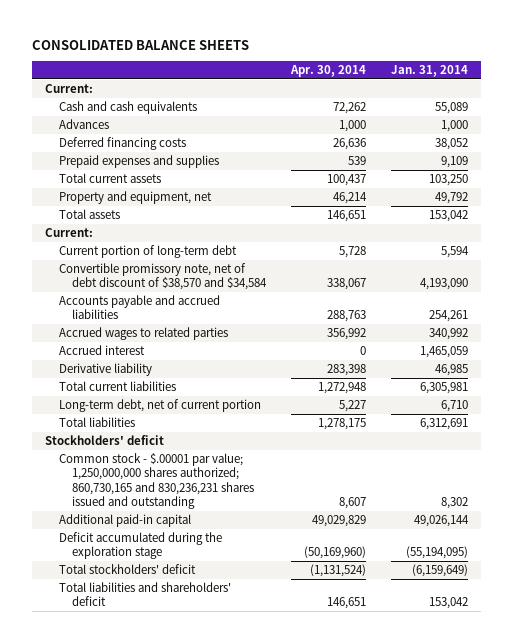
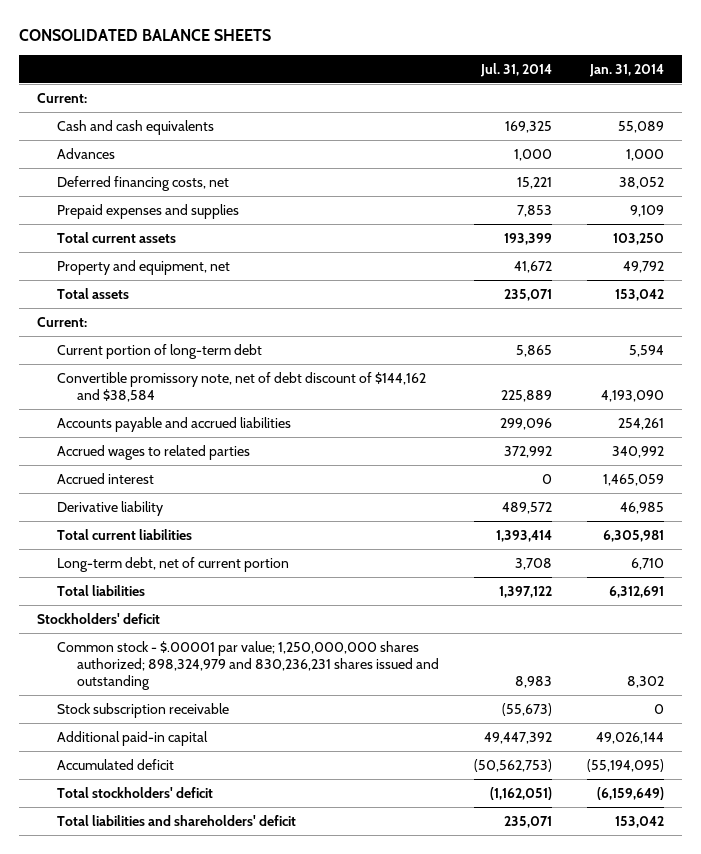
- | Apr. 30, 2014 | Jan. 31, 2014
+ | Jul. 31, 2014 | Jan. 31, 2014
- Deferred financing costs | 26,636 | 38,052
+ Deferred financing costs, net | 15,221 | 38,052
- Convertible promissory note, net of debt discount of $38,570 and $34,584 | 338,067 | 4,193,090
+ Convertible promissory note, net of debt discount of $144,162 and $38,584 | 225,889 | 4,193,090
- Common stock - $.00001 par value; 1,250,000,000 shares authorized; 860,730,165 and 830,236,231 shares issued and outstanding | 8,607 | 8,302
+ Common stock - $.00001 par value; 1,250,000,000 shares authorized; 898,324,979 and 830,236,231 shares issued and outstanding | 8,983 | 8,302
+ Stock subscription receivable | (55,673) | 0
- Deficit accumulated during the exploration stage | (50,169,960) | (55,194,095)
+ Accumulated deficit | (50,562,753) | (55,194,095)

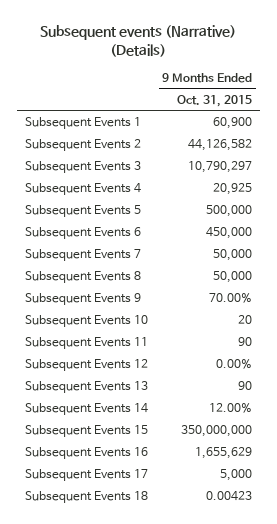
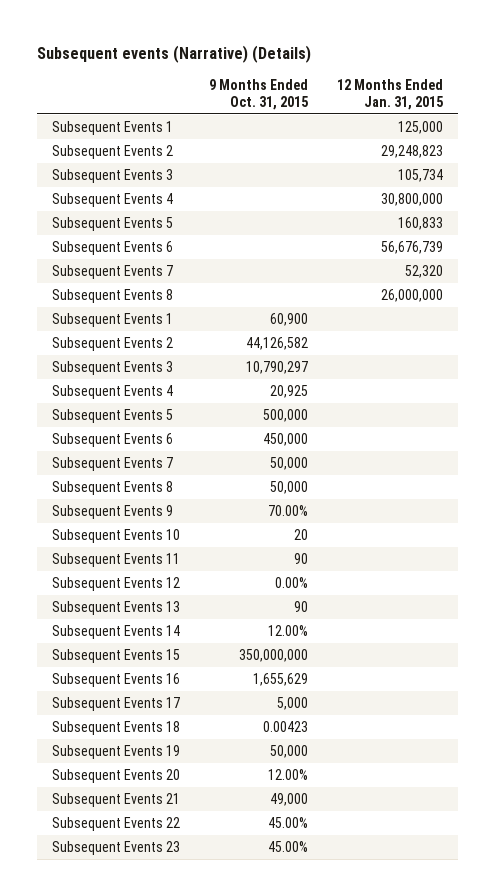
- | 9 Months Ended Oct. 31, 2015
+ | 9 Months Ended Oct. 31, 2015 | 12 Months Ended Jan. 31, 2015
+ Subsequent Events 1 | | 125,000
+ Subsequent Events 2 | | 29,248,823
+ Subsequent Events 3 | | 105,734
+ Subsequent Events 4 | | 30,800,000
+ Subsequent Events 5 | | 160,833
+ Subsequent Events 6 | | 56,676,739
+ Subsequent Events 7 | | 52,320
+ Subsequent Events 8 | | 26,000,000
+ Subsequent Events 19 | 50,000 |
+ Subsequent Events 20 | 12.00% |
+ Subsequent Events 21 | 49,000 |
+ Subsequent Events 22 | 45.00% |
+ Subsequent Events 23 | 45.00% |

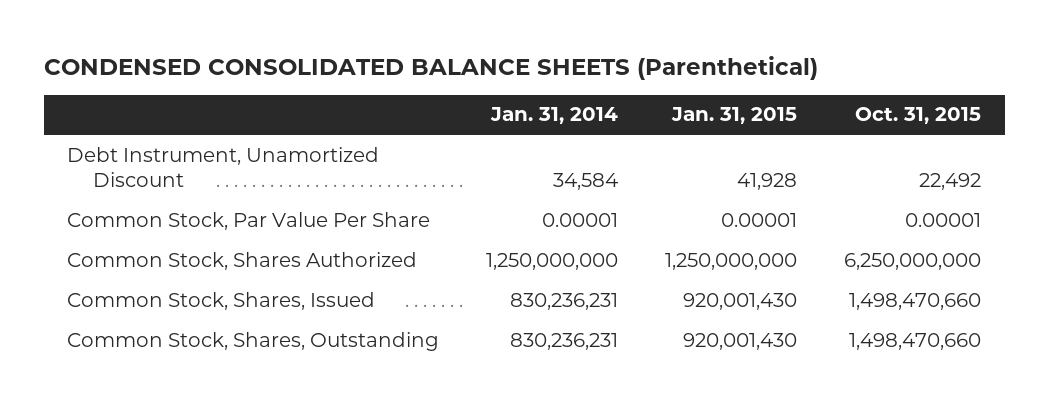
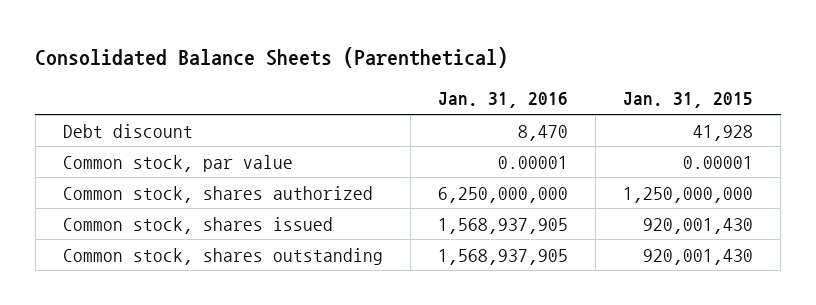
- CONDENSED CONSOLIDATED BALANCE SHEETS (Parenthetical)
+ Consolidated Balance Sheets (Parenthetical)
- | Jan. 31, 2014 | Jan. 31, 2015 | Oct. 31, 2015
+ | Jan. 31, 2016 | Jan. 31, 2015
- Debt Instrument, Unamortized Discount | 34,584 | 41,928 | 22,492
- Common Stock, Par Value Per Share | 0.00001 | 0.00001 | 0.00001
- Common Stock, Shares Authorized | 1,250,000,000 | 1,250,000,000 | 6,250,000,000
- Common Stock, Shares, Issued | 830,236,231 | 920,001,430 | 1,498,470,660
- Common Stock, Shares, Outstanding | 830,236,231 | 920,001,430 | 1,498,470,660
+ Debt discount | 8,470 | 41,928
+ Common stock, par value | 0.00001 | 0.00001
+ Common stock, shares authorized | 6,250,000,000 | 1,250,000,000
+ Common stock, shares issued | 1,568,937,905 | 920,001,430
+ Common stock, shares outstanding | 1,568,937,905 | 920,001,430

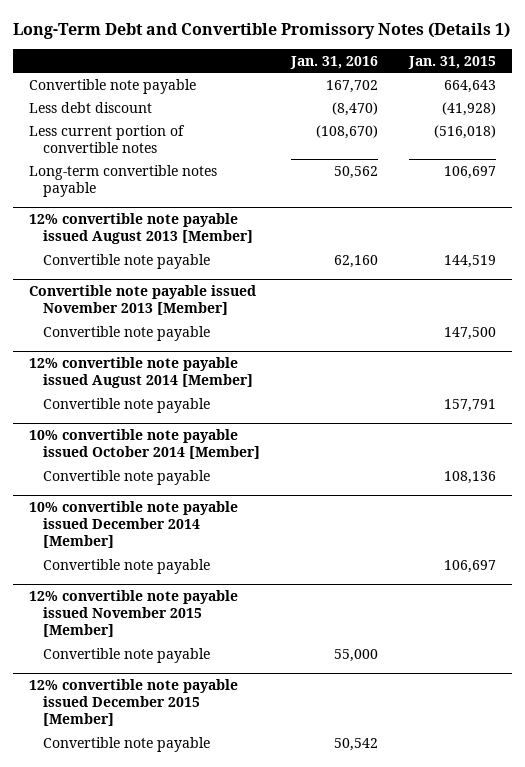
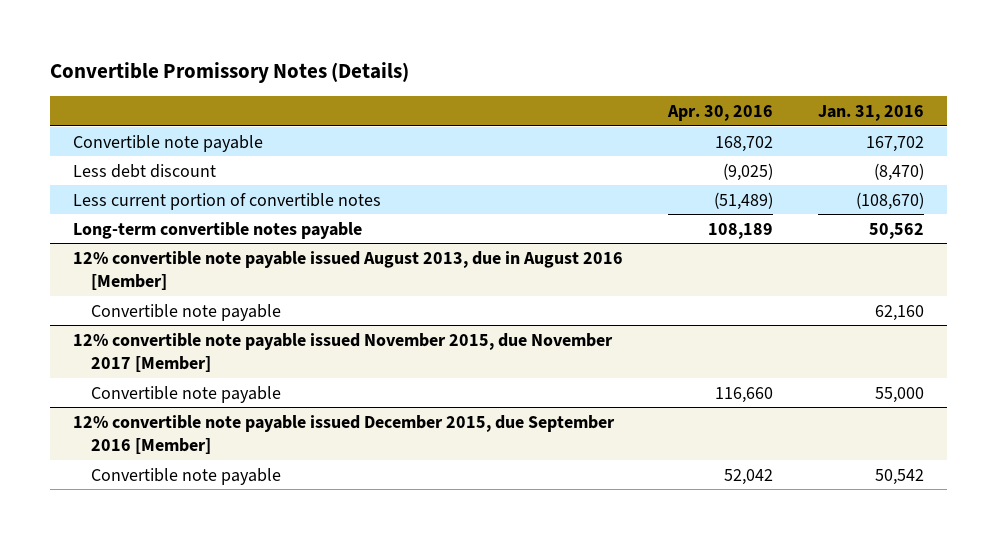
- Long-Term Debt and Convertible Promissory Notes (Details 1)
+ Convertible Promissory Notes (Details)
- | Jan. 31, 2016 | Jan. 31, 2015
+ | Apr. 30, 2016 | Jan. 31, 2016
- 12% convertible note payable issued August 2013 [Member]
+ 12% convertible note payable issued August 2013, due in August 2016 [Member]
- Convertible note payable issued November 2013 [Member]
- Convertible note payable | | 147,500
- 12% convertible note payable issued August 2014 [Member]
- Convertible note payable | | 157,791
- 10% convertible note payable issued October 2014 [Member]
- Convertible note payable | | 108,136
- 10% convertible note payable issued December 2014 [Member]
- Convertible note payable | | 106,697
- 12% convertible note payable issued November 2015 [Member]
+ 12% convertible note payable issued November 2015, due November 2017 [Member]
- 12% convertible note payable issued December 2015 [Member]
+ 12% convertible note payable issued December 2015, due September 2016 [Member]

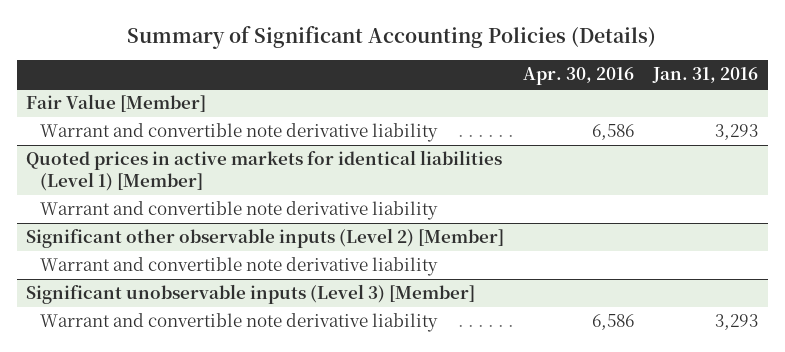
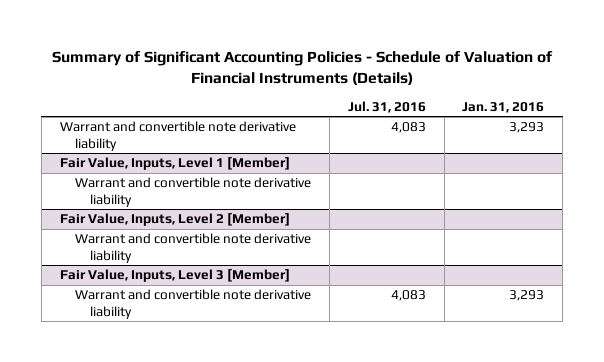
- Summary of Significant Accounting Policies (Details)
+ Summary of Significant Accounting Policies - Schedule of Valuation of Financial Instruments (Details)
- | Apr. 30, 2016 | Jan. 31, 2016
+ | Jul. 31, 2016 | Jan. 31, 2016
- Fair Value [Member]
- Quoted prices in active markets for identical liabilities (Level 1) [Member]
+ Fair Value, Inputs, Level 1 [Member]
- Significant other observable inputs (Level 2) [Member]
+ Fair Value, Inputs, Level 2 [Member]
- Significant unobservable inputs (Level 3) [Member]
+ Fair Value, Inputs, Level 3 [Member]

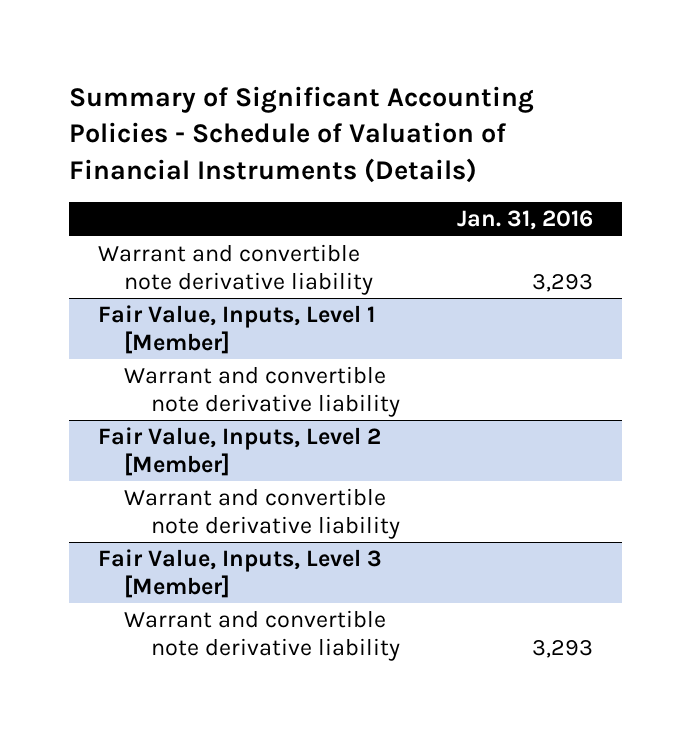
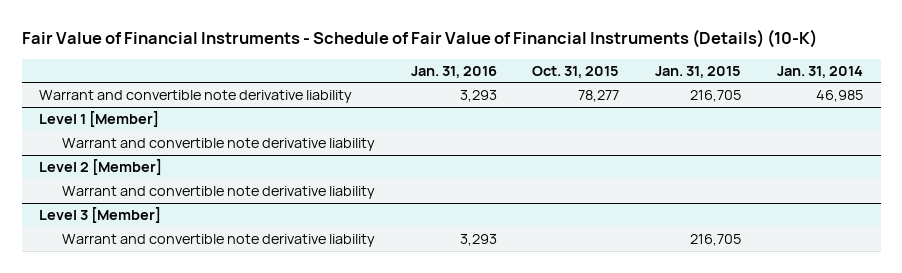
- Summary of Significant Accounting Policies - Schedule of Valuation of Financial Instruments (Details)
+ Fair Value of Financial Instruments - Schedule of Fair Value of Financial Instruments (Details) (10-K)
- | Jan. 31, 2016
+ | Jan. 31, 2016 | Oct. 31, 2015 | Jan. 31, 2015 | Jan. 31, 2014
- Fair Value, Inputs, Level 1 [Member]
+ Level 1 [Member]
- Fair Value, Inputs, Level 2 [Member]
+ Level 2 [Member]
- Fair Value, Inputs, Level 3 [Member]
+ Level 3 [Member]

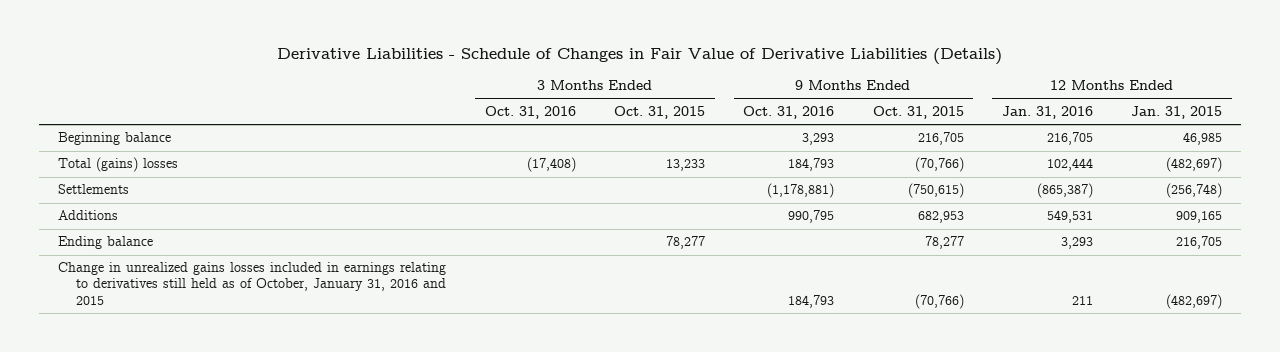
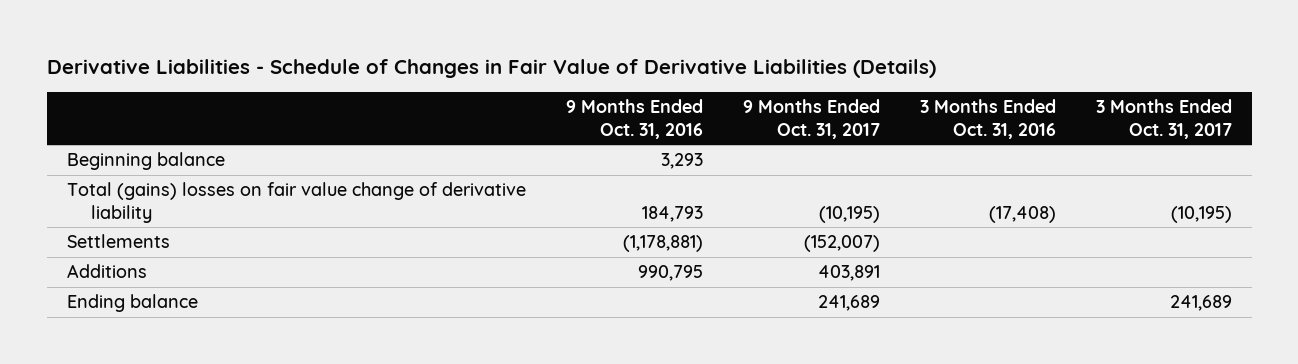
- | 3 Months Ended Oct. 31, 2016 | 3 Months Ended Oct. 31, 2015 | 9 Months Ended Oct. 31, 2016 | 9 Months Ended Oct. 31, 2015 | 12 Months Ended Jan. 31, 2016 | 12 Months Ended Jan. 31, 2015
+ | 9 Months Ended Oct. 31, 2016 | 9 Months Ended Oct. 31, 2017 | 3 Months Ended Oct. 31, 2016 | 3 Months Ended Oct. 31, 2017
- Total (gains) losses | (17,408) | 13,233 | 184,793 | (70,766) | 102,444 | (482,697)
+ Total (gains) losses on fair value change of derivative liability | 184,793 | (10,195) | (17,408) | (10,195)
- Change in unrealized gains losses included in earnings relating to derivatives still held as of October, January 31, 2016 and 2015 | | | 184,793 | (70,766) | 211 | (482,697)

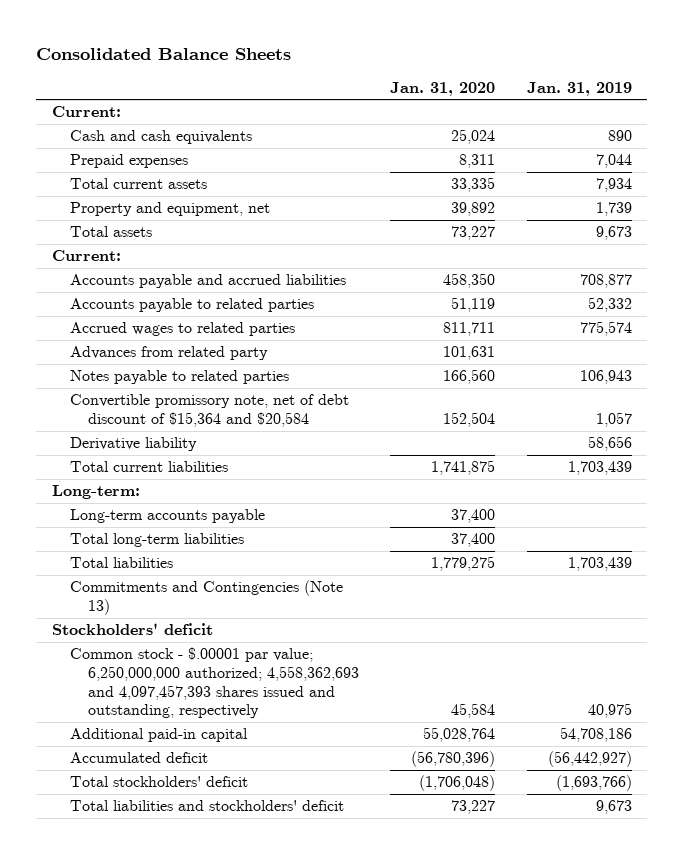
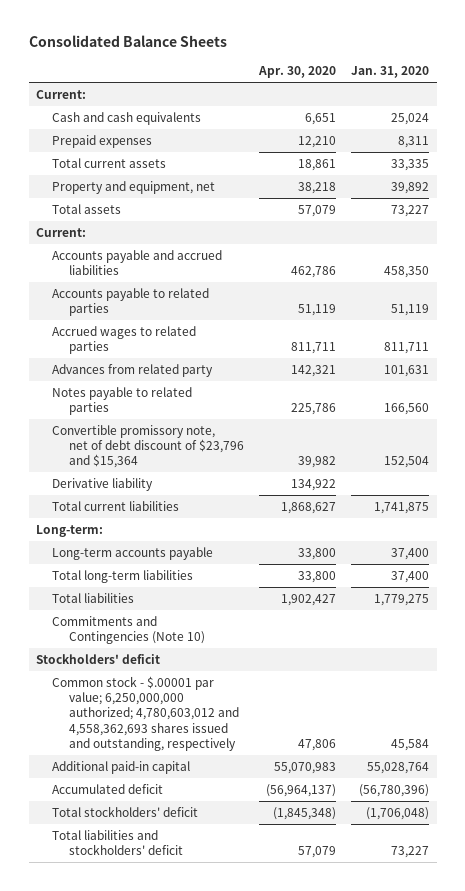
- | Jan. 31, 2020 | Jan. 31, 2019
+ | Apr. 30, 2020 | Jan. 31, 2020
- Convertible promissory note, net of debt discount of $15,364 and $20,584 | 152,504 | 1,057
+ Convertible promissory note, net of debt discount of $23,796 and $15,364 | 39,982 | 152,504
- Commitments and Contingencies (Note 13)
+ Commitments and Contingencies (Note 10)
- Common stock - $.00001 par value; 6,250,000,000 authorized; 4,558,362,693 and 4,097,457,393 shares issued and outstanding, respectively | 45,584 | 40,975
+ Common stock - $.00001 par value; 6,250,000,000 authorized; 4,780,603,012 and 4,558,362,693 shares issued and outstanding, respectively | 47,806 | 45,584

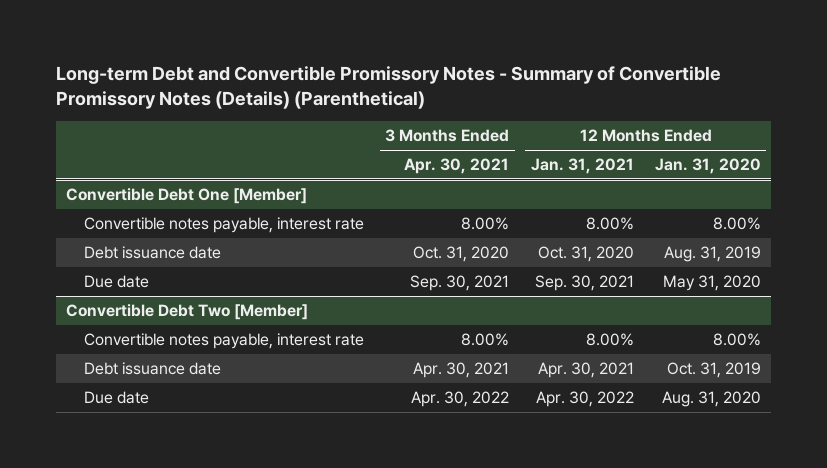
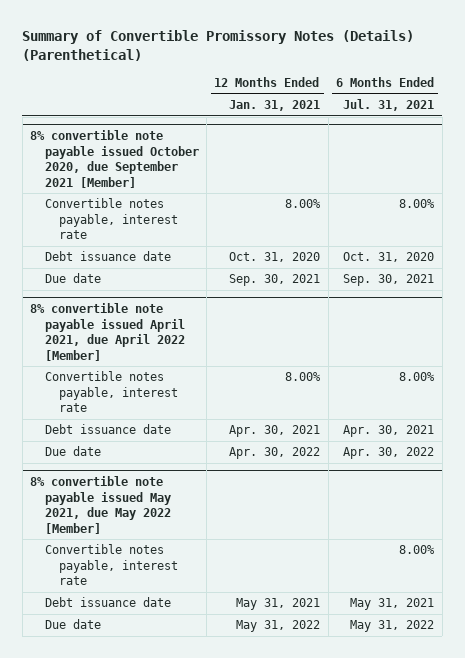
- Long-term Debt and Convertible Promissory Notes - Summary of Convertible Promissory Notes (Details) (Parenthetical)
+ Summary of Convertible Promissory Notes (Details) (Parenthetical)
- | 3 Months Ended Apr. 30, 2021 | 12 Months Ended Jan. 31, 2021 | 12 Months Ended Jan. 31, 2020
+ | 12 Months Ended Jan. 31, 2021 | 6 Months Ended Jul. 31, 2021
- Convertible Debt One [Member]
+ 8% convertible note payable issued October 2020, due September 2021 [Member]
- Convertible Debt Two [Member]
+ 8% convertible note payable issued April 2021, due April 2022 [Member]
+ 8% convertible note payable issued May 2021, due May 2022 [Member]
+ Convertible notes payable, interest rate | | 8.00%
+ Debt issuance date | May 31, 2021 | May 31, 2021
+ Due date | May 31, 2022 | May 31, 2022

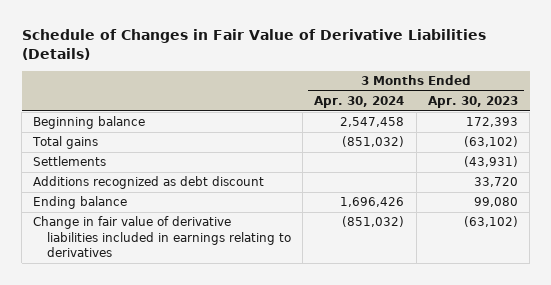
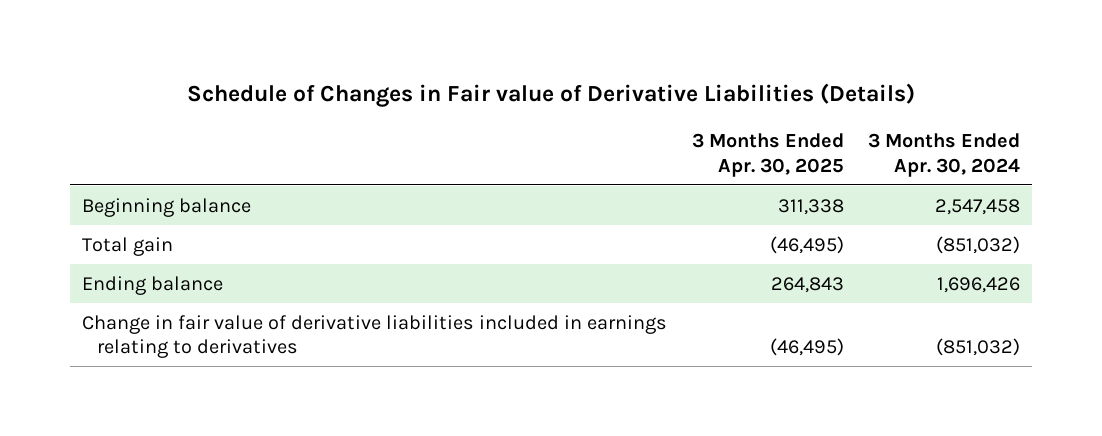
- Schedule of Changes in Fair Value of Derivative Liabilities (Details)
+ Schedule of Changes in Fair value of Derivative Liabilities (Details)
- | 3 Months Ended Apr. 30, 2024 | 3 Months Ended Apr. 30, 2023
+ | 3 Months Ended Apr. 30, 2025 | 3 Months Ended Apr. 30, 2024
- Total gains | (851,032) | (63,102)
- Settlements | | (43,931)
- Additions recognized as debt discount | | 33,720
+ Total gain | (46,495) | (851,032)

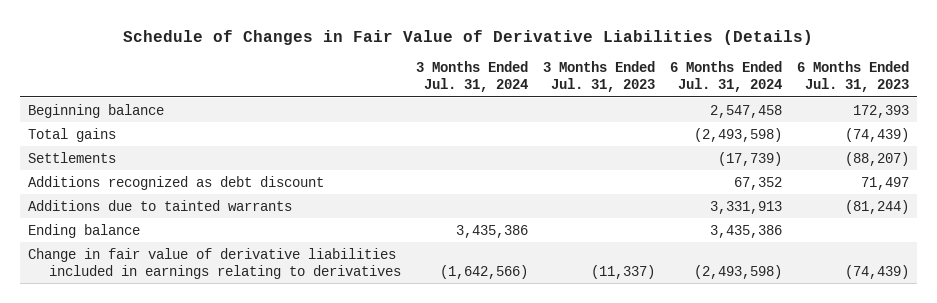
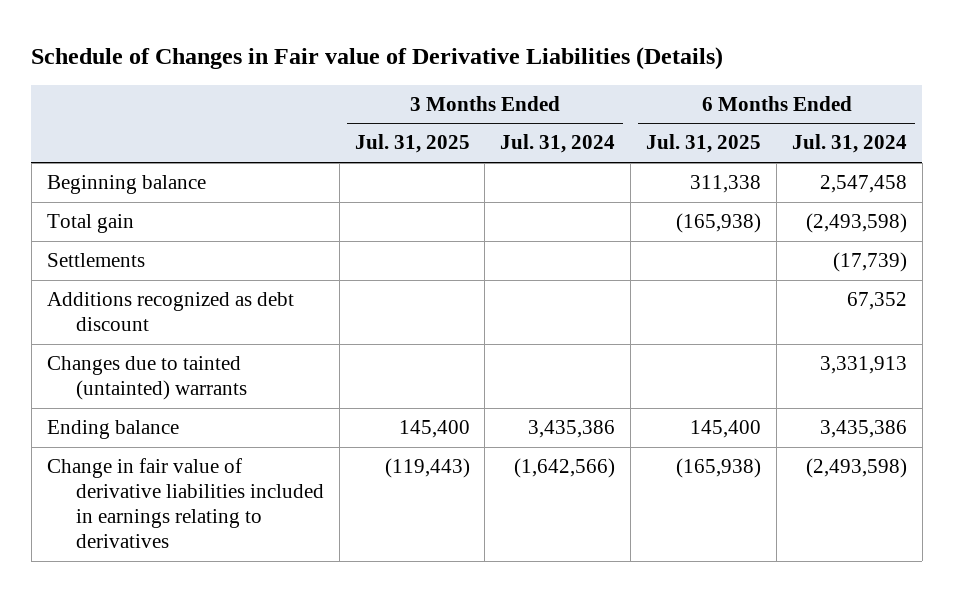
- Schedule of Changes in Fair Value of Derivative Liabilities (Details)
+ Schedule of Changes in Fair value of Derivative Liabilities (Details)
- | 3 Months Ended Jul. 31, 2024 | 3 Months Ended Jul. 31, 2023 | 6 Months Ended Jul. 31, 2024 | 6 Months Ended Jul. 31, 2023
+ | 3 Months Ended Jul. 31, 2025 | 3 Months Ended Jul. 31, 2024 | 6 Months Ended Jul. 31, 2025 | 6 Months Ended Jul. 31, 2024
- Total gains | | | (2,493,598) | (74,439)
+ Total gain | | | (165,938) | (2,493,598)
- Additions due to tainted warrants | | | 3,331,913 | (81,244)
+ Changes due to tainted (untainted) warrants | | | | 3,331,913

